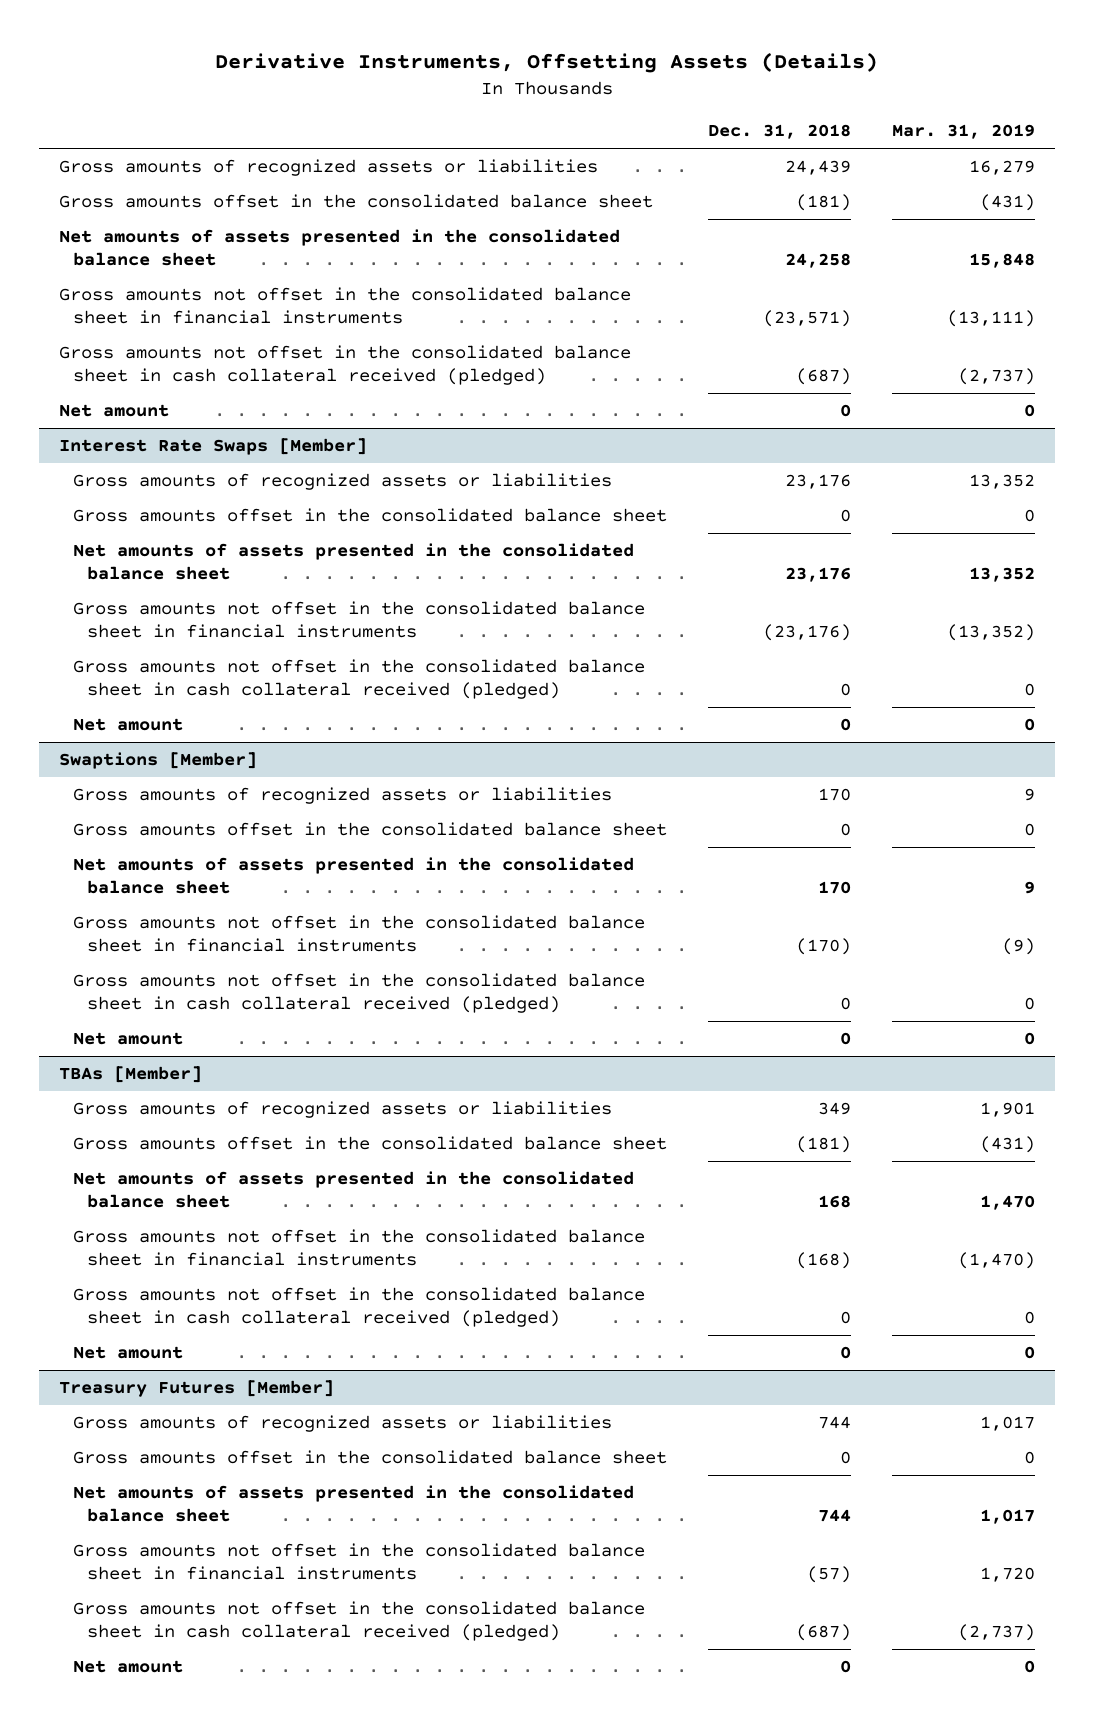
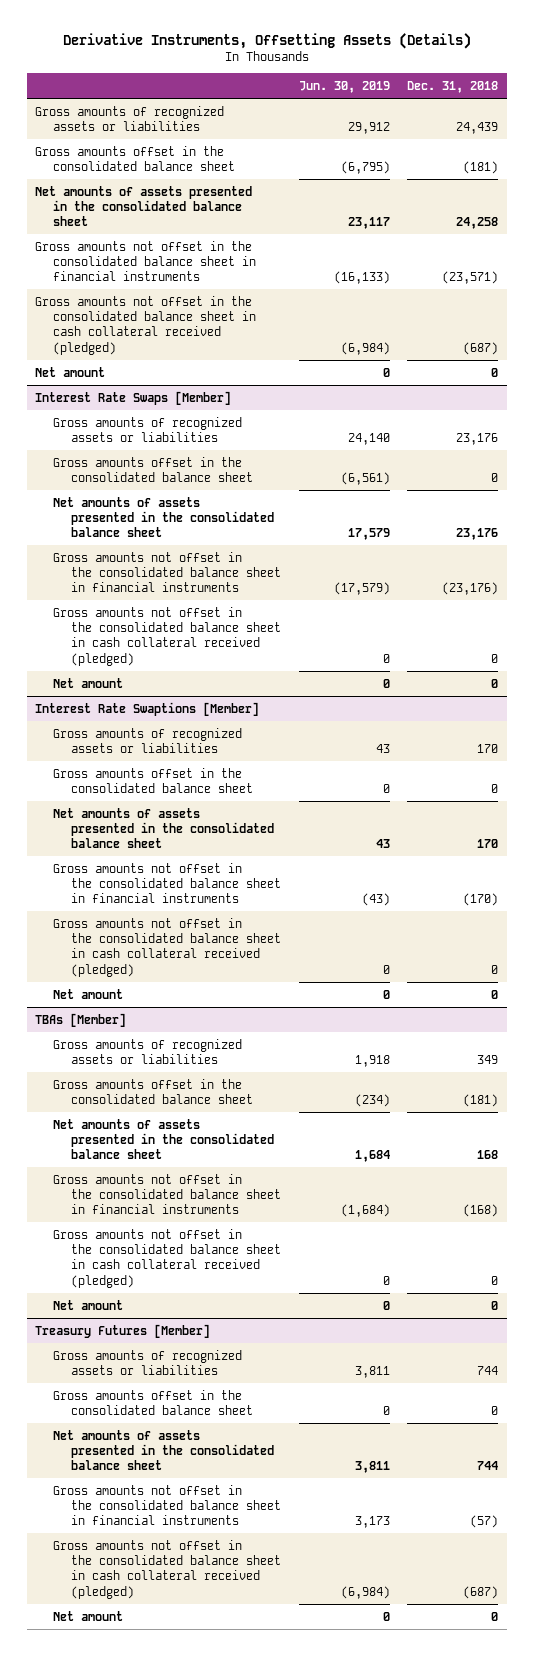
- | Dec. 31, 2018 | Mar. 31, 2019
+ | Jun. 30, 2019 | Dec. 31, 2018
- Swaptions [Member]
+ Interest Rate Swaptions [Member]

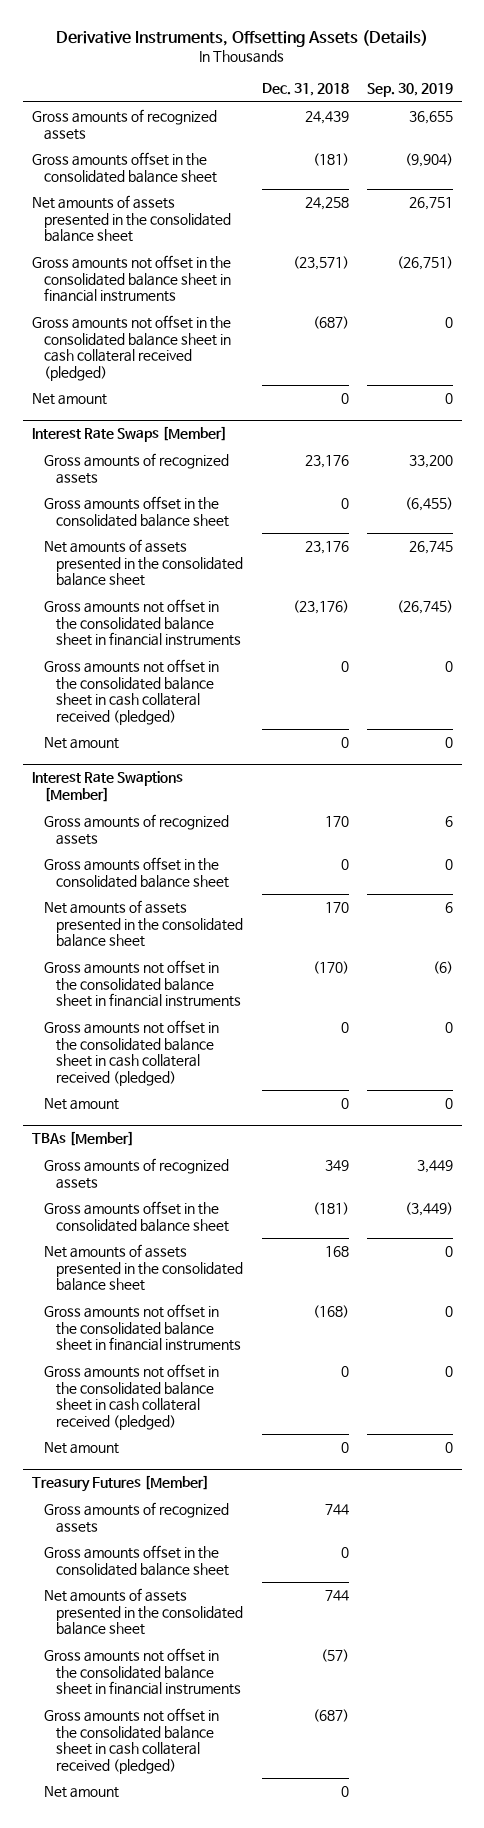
- | Jun. 30, 2019 | Dec. 31, 2018
+ | Dec. 31, 2018 | Sep. 30, 2019
- Gross amounts of recognized assets or liabilities | 29,912 | 24,439
+ Gross amounts of recognized assets | 24,439 | 36,655
@ Interest Rate Swaps [Member]
- Gross amounts of recognized assets or liabilities | 24,140 | 23,176
+ Gross amounts of recognized assets | 23,176 | 33,200
@ Interest Rate Swaptions [Member]
- Gross amounts of recognized assets or liabilities | 43 | 170
+ Gross amounts of recognized assets | 170 | 6
@ TBAs [Member]
- Gross amounts of recognized assets or liabilities | 1,918 | 349
+ Gross amounts of recognized assets | 349 | 3,449
@ Treasury Futures [Member]
- Gross amounts of recognized assets or liabilities | 3,811 | 744
+ Gross amounts of recognized assets | 744 |

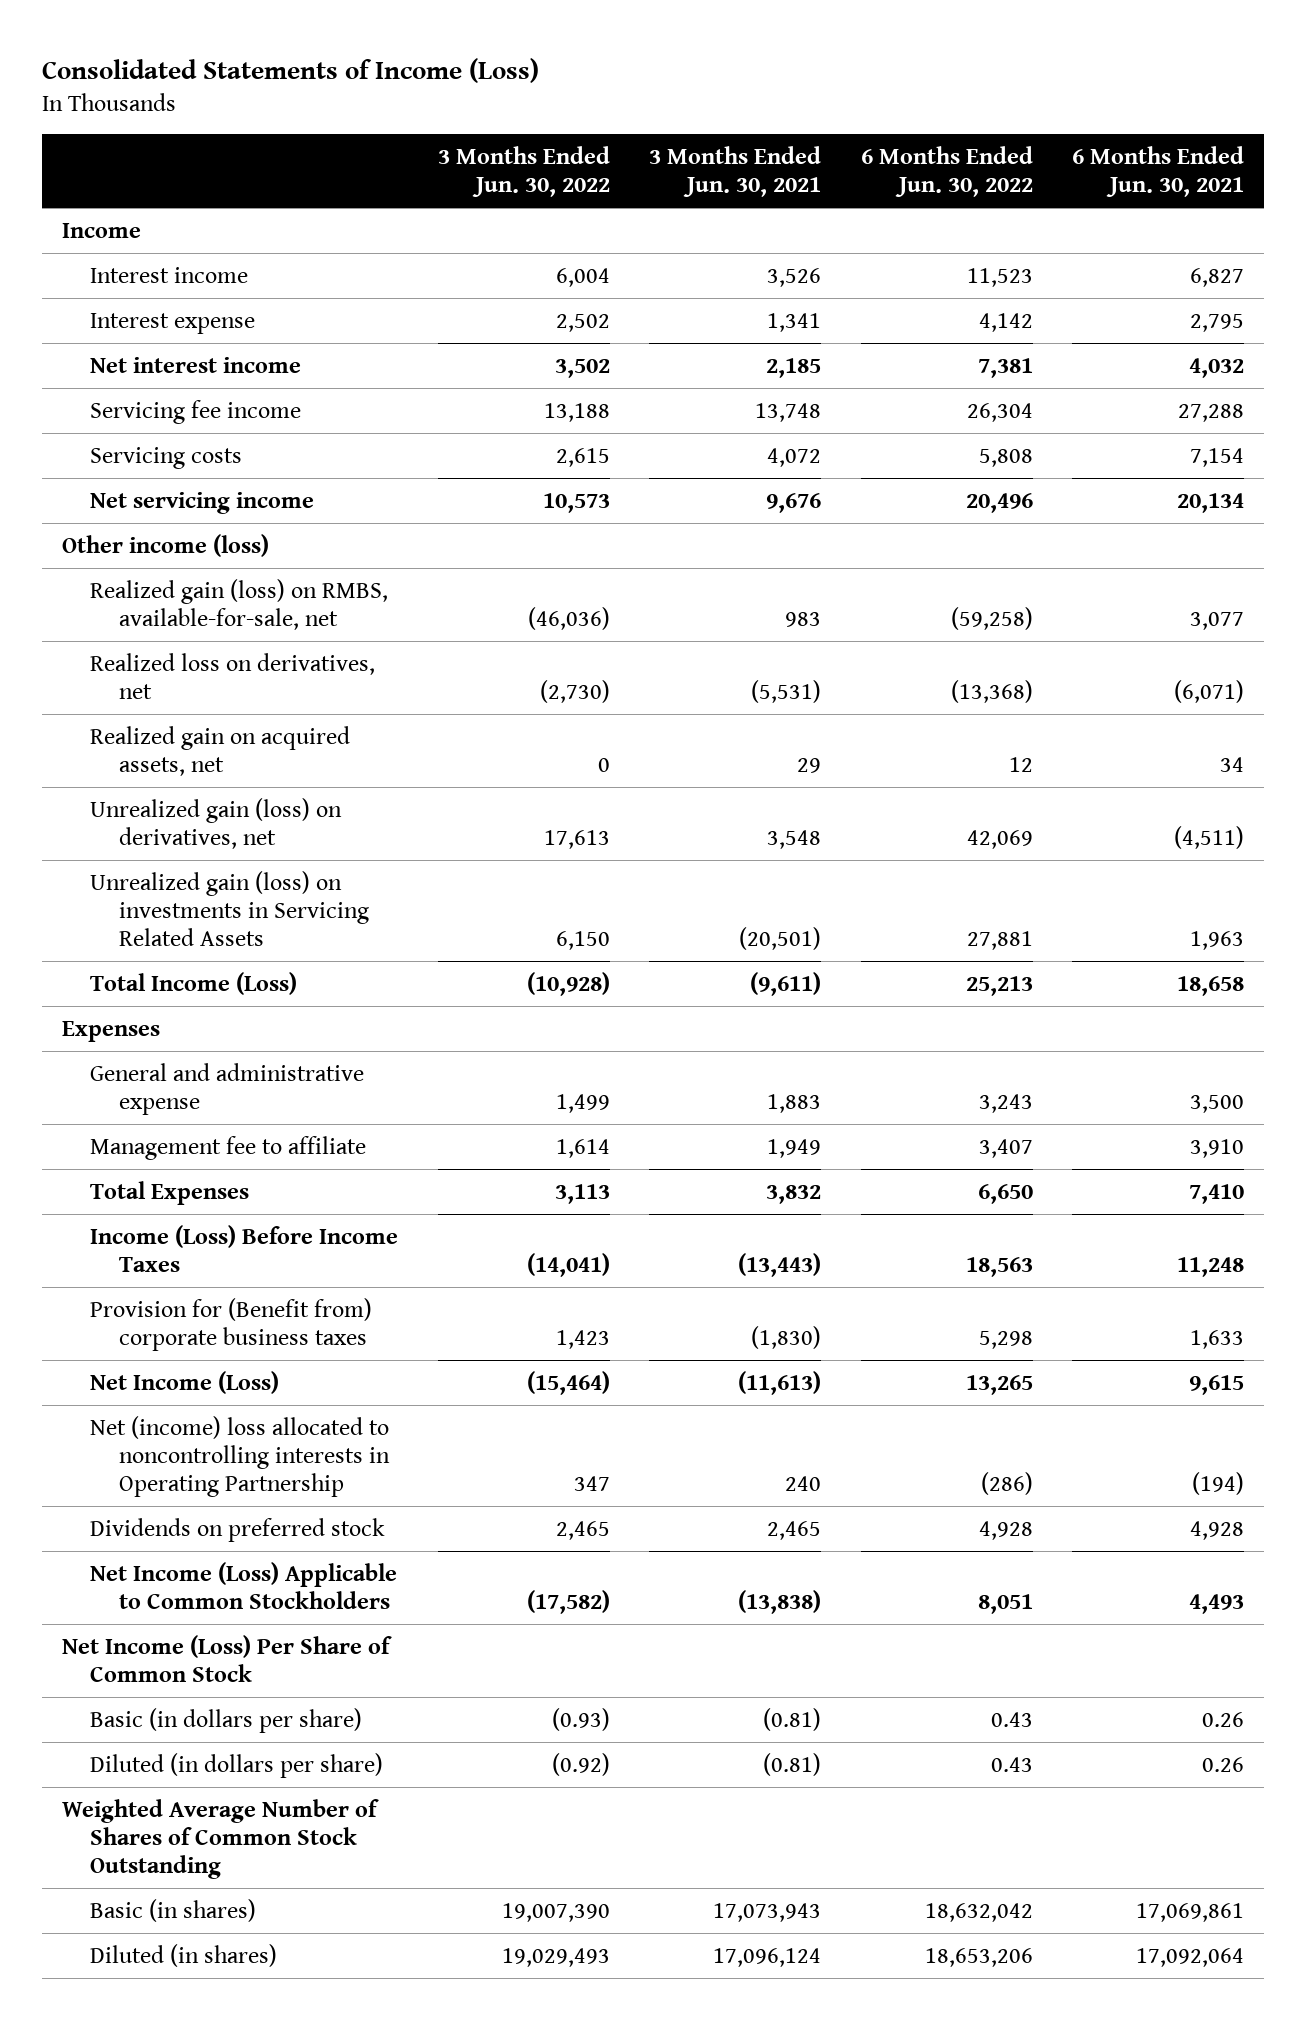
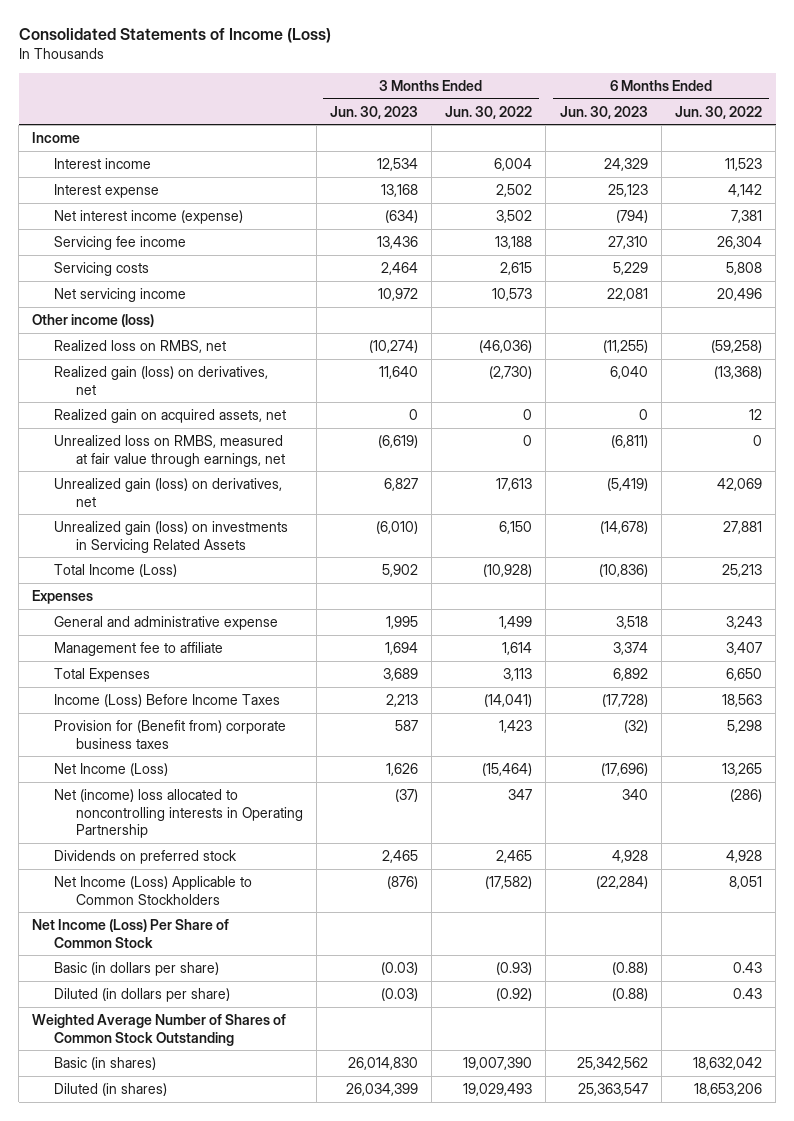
- | 3 Months Ended Jun. 30, 2022 | 3 Months Ended Jun. 30, 2021 | 6 Months Ended Jun. 30, 2022 | 6 Months Ended Jun. 30, 2021
+ | 3 Months Ended Jun. 30, 2023 | 3 Months Ended Jun. 30, 2022 | 6 Months Ended Jun. 30, 2023 | 6 Months Ended Jun. 30, 2022
- Net interest income | 3,502 | 2,185 | 7,381 | 4,032
+ Net interest income (expense) | (634) | 3,502 | (794) | 7,381
- Realized gain (loss) on RMBS, available-for-sale, net | (46,036) | 983 | (59,258) | 3,077
- Realized loss on derivatives, net | (2,730) | (5,531) | (13,368) | (6,071)
+ Realized loss on RMBS, net | (10,274) | (46,036) | (11,255) | (59,258)
+ Realized gain (loss) on derivatives, net | 11,640 | (2,730) | 6,040 | (13,368)
+ Unrealized loss on RMBS, measured at fair value through earnings, net | (6,619) | 0 | (6,811) | 0

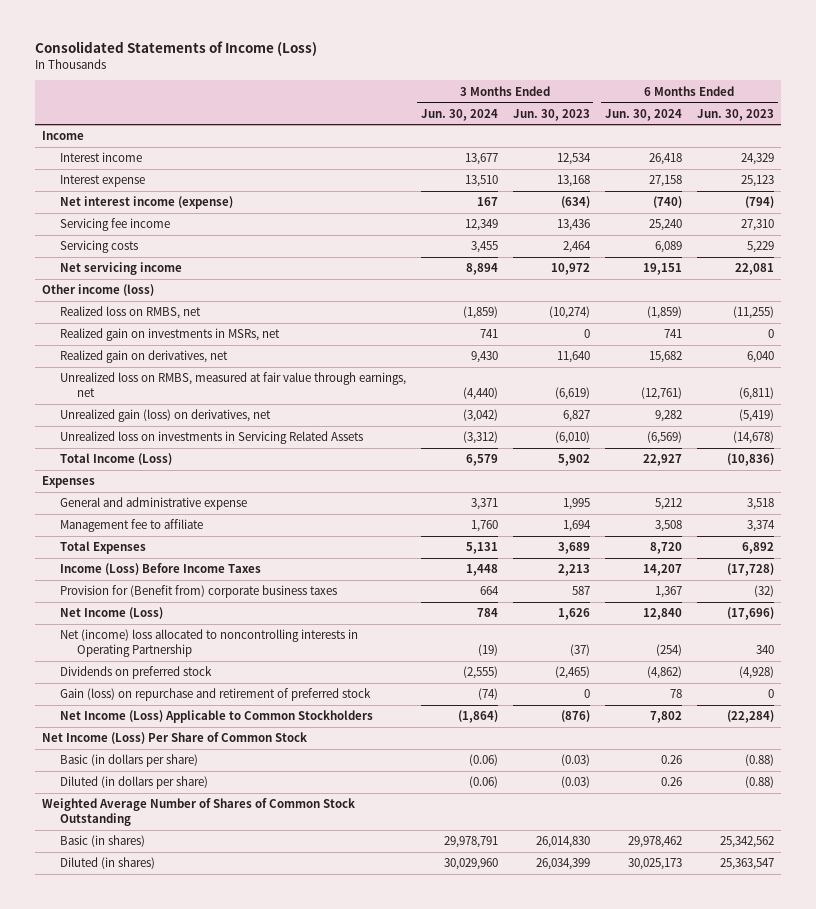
- | 3 Months Ended Jun. 30, 2023 | 3 Months Ended Jun. 30, 2022 | 6 Months Ended Jun. 30, 2023 | 6 Months Ended Jun. 30, 2022
+ | 3 Months Ended Jun. 30, 2024 | 3 Months Ended Jun. 30, 2023 | 6 Months Ended Jun. 30, 2024 | 6 Months Ended Jun. 30, 2023
- Realized gain (loss) on derivatives, net | 11,640 | (2,730) | 6,040 | (13,368)
- Realized gain on acquired assets, net | 0 | 0 | 0 | 12
+ Realized gain on investments in MSRs, net | 741 | 0 | 741 | 0
+ Realized gain on derivatives, net | 9,430 | 11,640 | 15,682 | 6,040
- Unrealized gain (loss) on investments in Servicing Related Assets | (6,010) | 6,150 | (14,678) | 27,881
+ Unrealized loss on investments in Servicing Related Assets | (3,312) | (6,010) | (6,569) | (14,678)
- Dividends on preferred stock | 2,465 | 2,465 | 4,928 | 4,928
+ Dividends on preferred stock | (2,555) | (2,465) | (4,862) | (4,928)
+ Gain (loss) on repurchase and retirement of preferred stock | (74) | 0 | 78 | 0

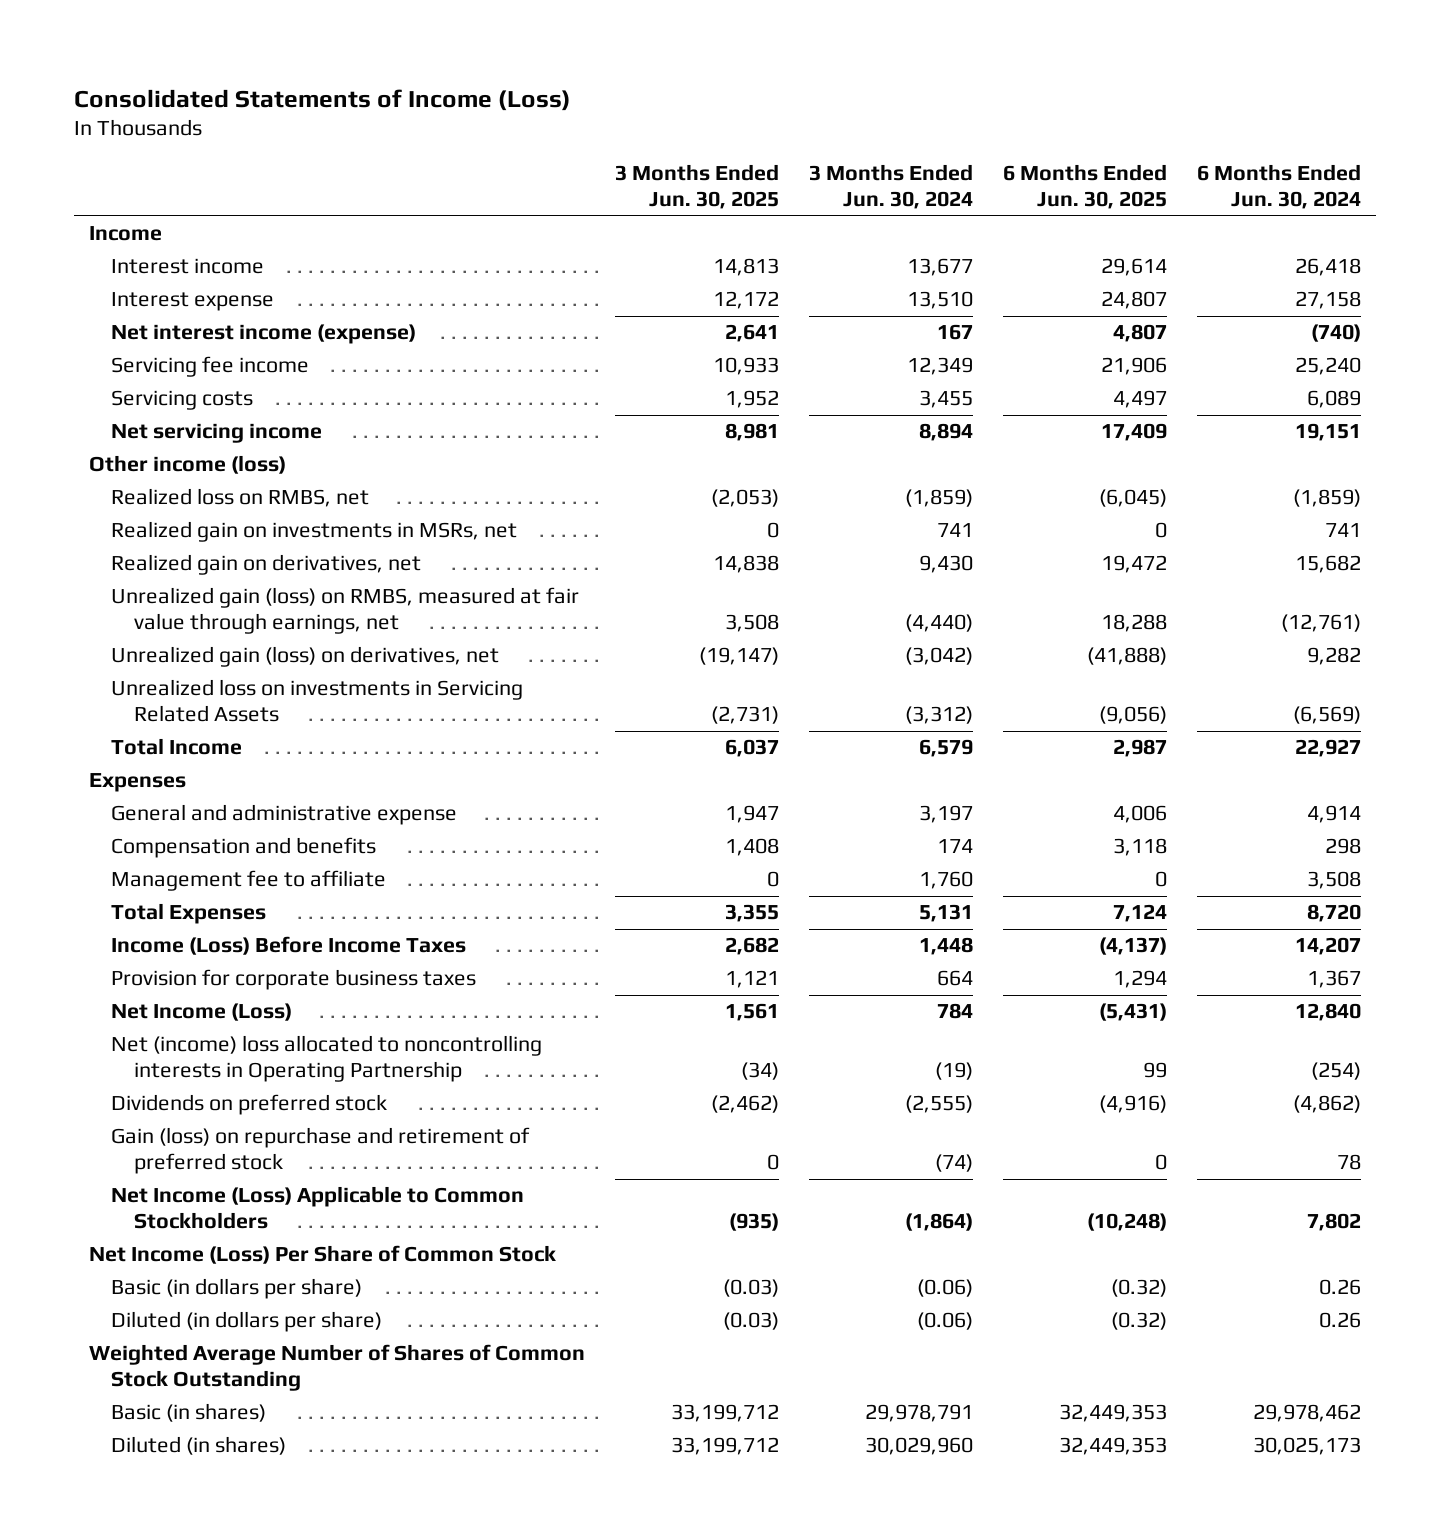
- | 3 Months Ended Jun. 30, 2024 | 3 Months Ended Jun. 30, 2023 | 6 Months Ended Jun. 30, 2024 | 6 Months Ended Jun. 30, 2023
+ | 3 Months Ended Jun. 30, 2025 | 3 Months Ended Jun. 30, 2024 | 6 Months Ended Jun. 30, 2025 | 6 Months Ended Jun. 30, 2024
- Unrealized loss on RMBS, measured at fair value through earnings, net | (4,440) | (6,619) | (12,761) | (6,811)
+ Unrealized gain (loss) on RMBS, measured at fair value through earnings, net | 3,508 | (4,440) | 18,288 | (12,761)
- Total Income (Loss) | 6,579 | 5,902 | 22,927 | (10,836)
+ Total Income | 6,037 | 6,579 | 2,987 | 22,927
- General and administrative expense | 3,371 | 1,995 | 5,212 | 3,518
+ General and administrative expense | 1,947 | 3,197 | 4,006 | 4,914
+ Compensation and benefits | 1,408 | 174 | 3,118 | 298
- Provision for (Benefit from) corporate business taxes | 664 | 587 | 1,367 | (32)
+ Provision for corporate business taxes | 1,121 | 664 | 1,294 | 1,367

